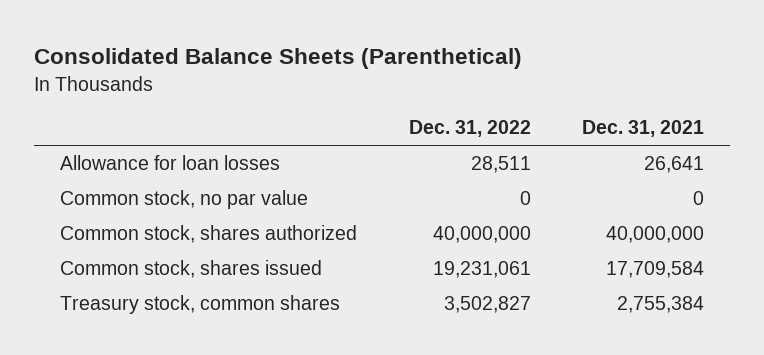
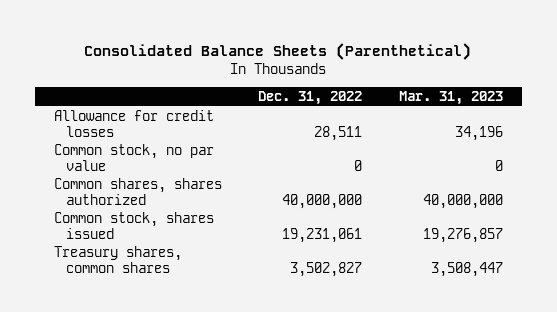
- | Dec. 31, 2022 | Dec. 31, 2021
+ | Dec. 31, 2022 | Mar. 31, 2023
- Allowance for loan losses | 28,511 | 26,641
+ Allowance for credit losses | 28,511 | 34,196
- Common stock, shares authorized | 40,000,000 | 40,000,000
+ Common shares, shares authorized | 40,000,000 | 40,000,000
- Treasury stock, common shares | 3,502,827 | 2,755,384
+ Treasury shares, common shares | 3,502,827 | 3,508,447

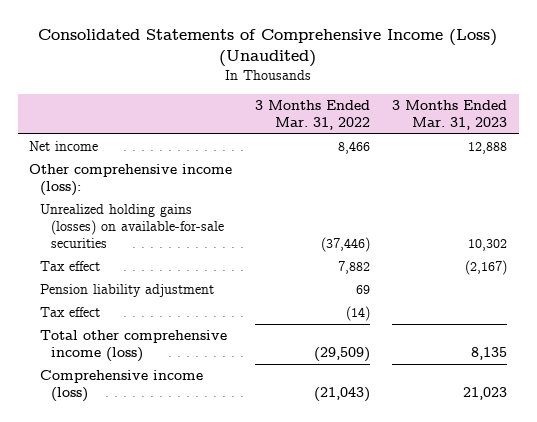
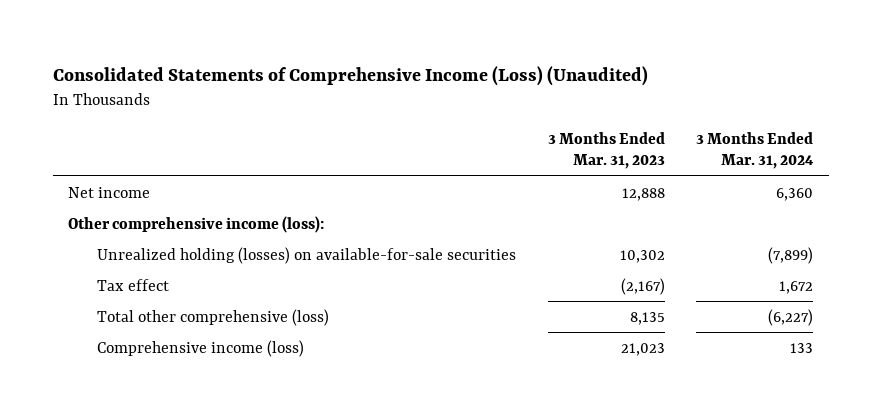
- | 3 Months Ended Mar. 31, 2022 | 3 Months Ended Mar. 31, 2023
+ | 3 Months Ended Mar. 31, 2023 | 3 Months Ended Mar. 31, 2024
- Unrealized holding gains (losses) on available-for-sale securities | (37,446) | 10,302
+ Unrealized holding (losses) on available-for-sale securities | 10,302 | (7,899)
- Pension liability adjustment | 69 |
- Tax effect | (14) |
- Total other comprehensive income (loss) | (29,509) | 8,135
+ Total other comprehensive (loss) | 8,135 | (6,227)

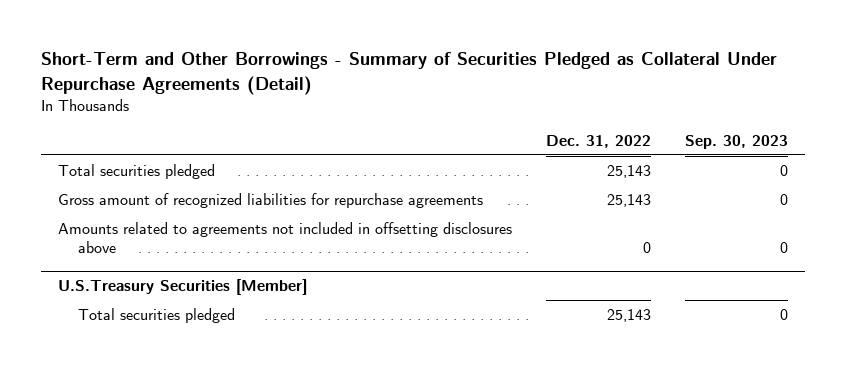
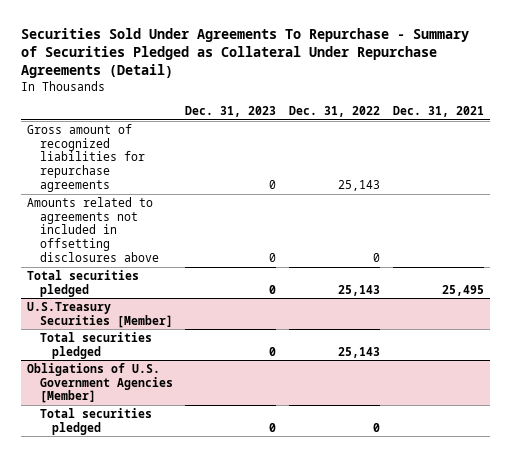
- Short-Term and Other Borrowings - Summary of Securities Pledged as Collateral Under Repurchase Agreements (Detail)
+ Securities Sold Under Agreements To Repurchase - Summary of Securities Pledged as Collateral Under Repurchase Agreements (Detail)
- | Dec. 31, 2022 | Sep. 30, 2023
+ | Dec. 31, 2023 | Dec. 31, 2022 | Dec. 31, 2021
moved down: Total securities pledged | 0 | 25,143 | 25,495
+ Obligations of U.S. Government Agencies [Member]
+ Total securities pledged | 0 | 0 |

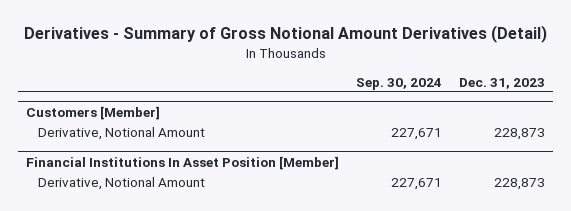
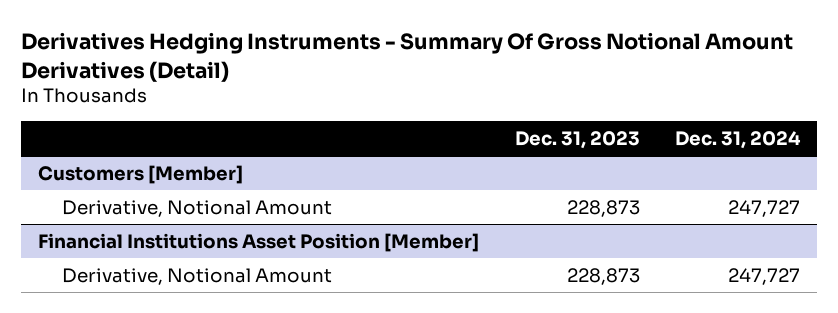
- Derivatives - Summary of Gross Notional Amount Derivatives (Detail)
+ Derivatives Hedging Instruments - Summary Of Gross Notional Amount Derivatives (Detail)
- | Sep. 30, 2024 | Dec. 31, 2023
+ | Dec. 31, 2023 | Dec. 31, 2024
- Financial Institutions In Asset Position [Member]
+ Financial Institutions Asset Position [Member]

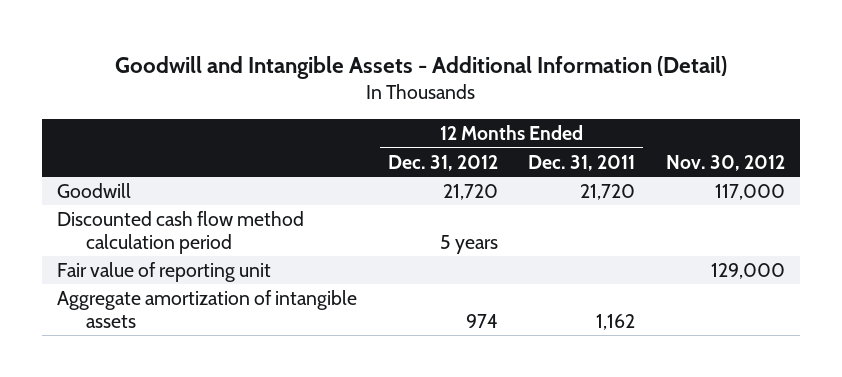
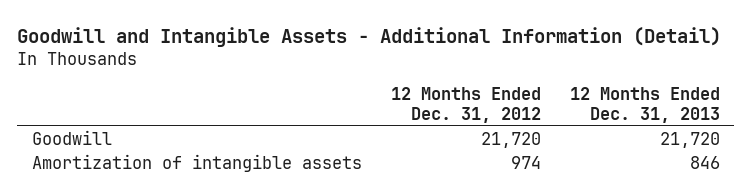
- | 12 Months Ended Dec. 31, 2012 | 12 Months Ended Dec. 31, 2011 | Nov. 30, 2012
+ | 12 Months Ended Dec. 31, 2012 | 12 Months Ended Dec. 31, 2013
- Discounted cash flow method calculation period | 5 years | |
- Fair value of reporting unit | | | 129,000
- Aggregate amortization of intangible assets | 974 | 1,162 |
+ Amortization of intangible assets | 974 | 846

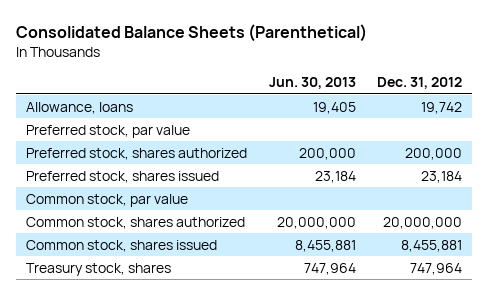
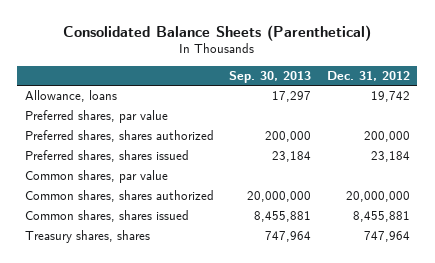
- | Jun. 30, 2013 | Dec. 31, 2012
+ | Sep. 30, 2013 | Dec. 31, 2012
- Preferred stock, par value
- Preferred stock, shares authorized | 200,000 | 200,000
- Preferred stock, shares issued | 23,184 | 23,184
- Common stock, par value
- Common stock, shares authorized | 20,000,000 | 20,000,000
- Common stock, shares issued | 8,455,881 | 8,455,881
- Treasury stock, shares | 747,964 | 747,964
+ Preferred shares, par value
+ Preferred shares, shares authorized | 200,000 | 200,000
+ Preferred shares, shares issued | 23,184 | 23,184
+ Common shares, par value
+ Common shares, shares authorized | 20,000,000 | 20,000,000
+ Common shares, shares issued | 8,455,881 | 8,455,881
+ Treasury shares, shares | 747,964 | 747,964

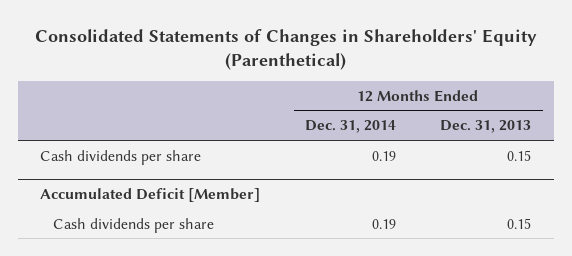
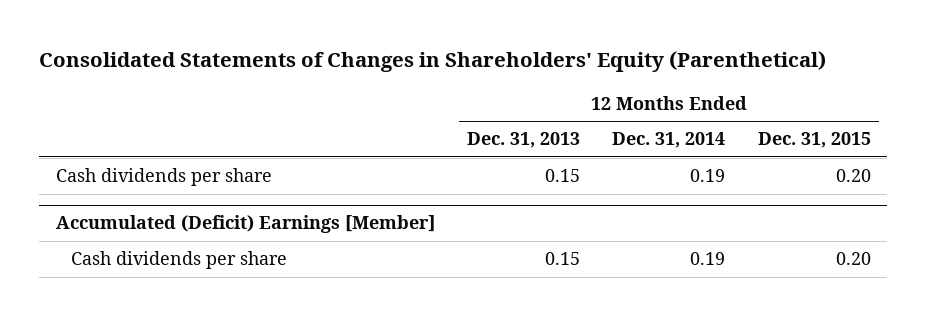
- | 12 Months Ended Dec. 31, 2014 | 12 Months Ended Dec. 31, 2013
+ | 12 Months Ended Dec. 31, 2013 | 12 Months Ended Dec. 31, 2014 | 12 Months Ended Dec. 31, 2015
- Accumulated Deficit [Member]
+ Accumulated (Deficit) Earnings [Member]

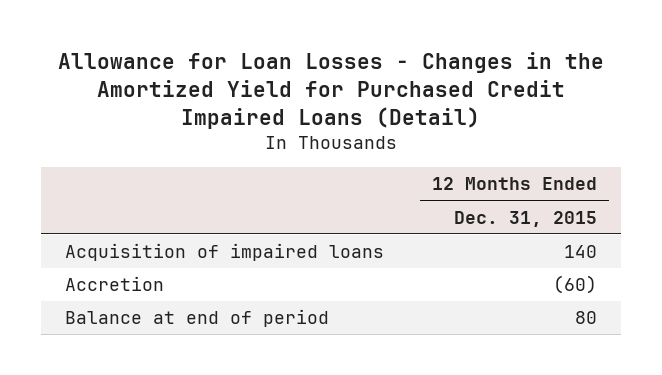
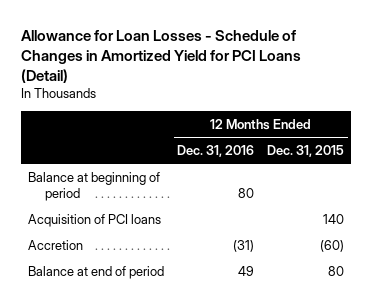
- Allowance for Loan Losses - Changes in the Amortized Yield for Purchased Credit Impaired Loans (Detail)
+ Allowance for Loan Losses - Schedule of Changes in Amortized Yield for PCI Loans (Detail)
- | 12 Months Ended Dec. 31, 2015
+ | 12 Months Ended Dec. 31, 2016 | 12 Months Ended Dec. 31, 2015
- Acquisition of impaired loans | 140
+ Balance at beginning of period | 80 |
+ Acquisition of PCI loans | | 140

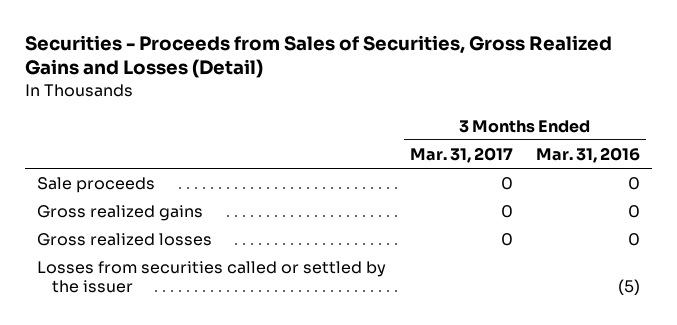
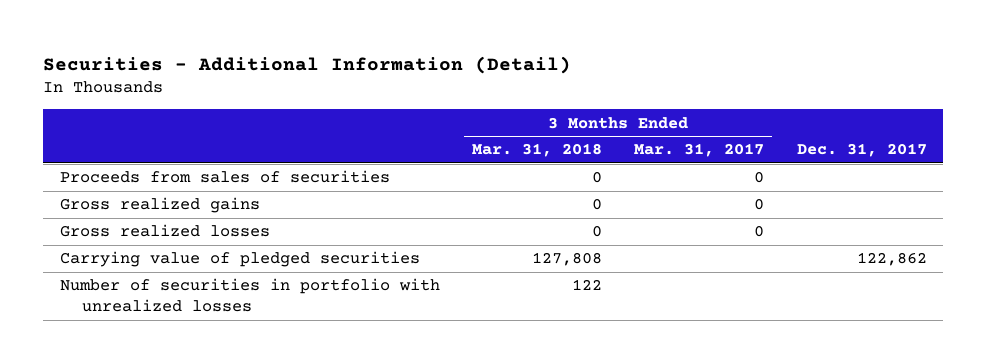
- Securities - Proceeds from Sales of Securities, Gross Realized Gains and Losses (Detail)
+ Securities - Additional Information (Detail)
- | 3 Months Ended Mar. 31, 2017 | 3 Months Ended Mar. 31, 2016
+ | 3 Months Ended Mar. 31, 2018 | 3 Months Ended Mar. 31, 2017 | Dec. 31, 2017
- Sale proceeds | 0 | 0
+ Proceeds from sales of securities | 0 | 0 |
- Losses from securities called or settled by the issuer | | (5)
+ Carrying value of pledged securities | 127,808 | | 122,862
+ Number of securities in portfolio with unrealized losses | 122 | |

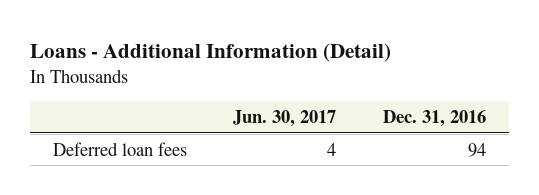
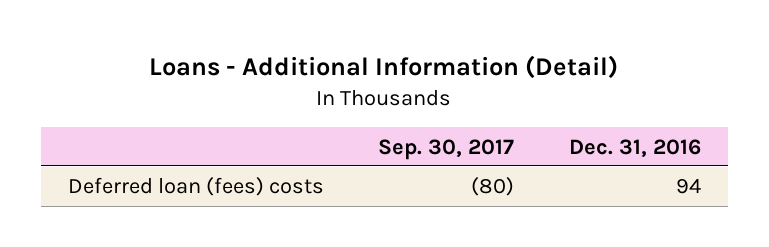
- | Jun. 30, 2017 | Dec. 31, 2016
+ | Sep. 30, 2017 | Dec. 31, 2016
- Deferred loan fees | 4 | 94
+ Deferred loan (fees) costs | (80) | 94

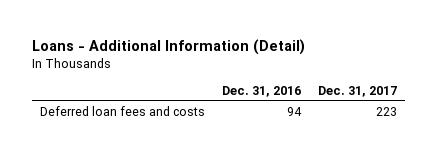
- | Sep. 30, 2017 | Dec. 31, 2016
+ | Dec. 31, 2016 | Dec. 31, 2017
- Deferred loan (fees) costs | (80) | 94
+ Deferred loan fees and costs | 94 | 223

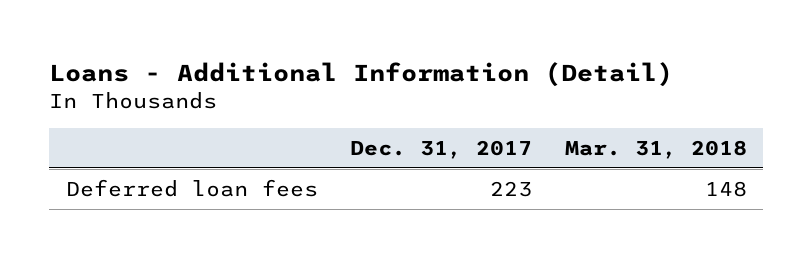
- | Dec. 31, 2016 | Dec. 31, 2017
+ | Dec. 31, 2017 | Mar. 31, 2018
- Deferred loan fees and costs | 94 | 223
+ Deferred loan fees | 223 | 148

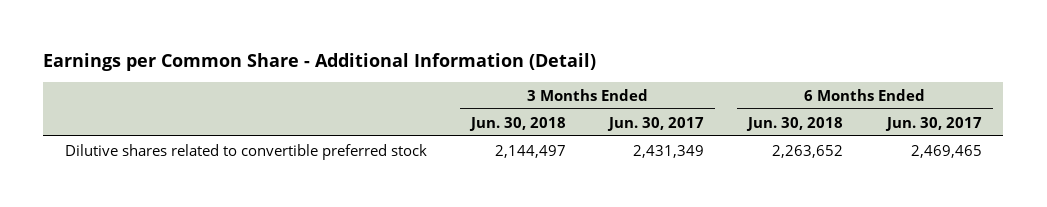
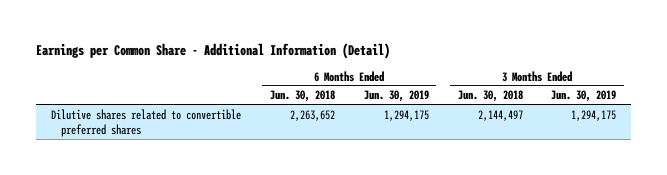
- | 3 Months Ended Jun. 30, 2018 | 3 Months Ended Jun. 30, 2017 | 6 Months Ended Jun. 30, 2018 | 6 Months Ended Jun. 30, 2017
+ | 6 Months Ended Jun. 30, 2018 | 6 Months Ended Jun. 30, 2019 | 3 Months Ended Jun. 30, 2018 | 3 Months Ended Jun. 30, 2019
- Dilutive shares related to convertible preferred stock | 2,144,497 | 2,431,349 | 2,263,652 | 2,469,465
+ Dilutive shares related to convertible preferred shares | 2,263,652 | 1,294,175 | 2,144,497 | 1,294,175

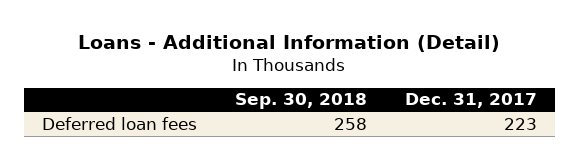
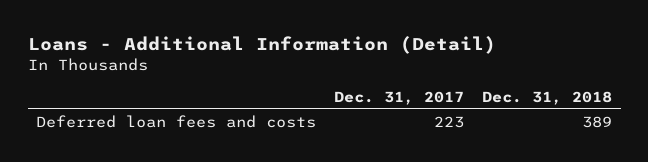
- | Sep. 30, 2018 | Dec. 31, 2017
+ | Dec. 31, 2017 | Dec. 31, 2018
- Deferred loan fees | 258 | 223
+ Deferred loan fees and costs | 223 | 389

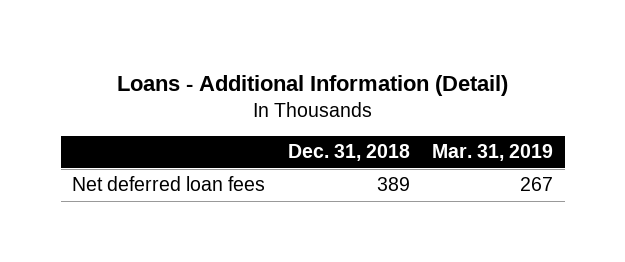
- | Dec. 31, 2017 | Dec. 31, 2018
+ | Dec. 31, 2018 | Mar. 31, 2019
- Deferred loan fees and costs | 223 | 389
+ Net deferred loan fees | 389 | 267

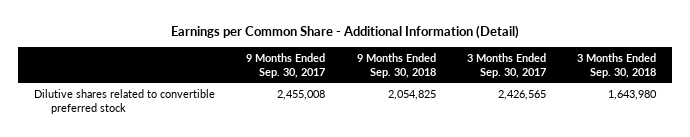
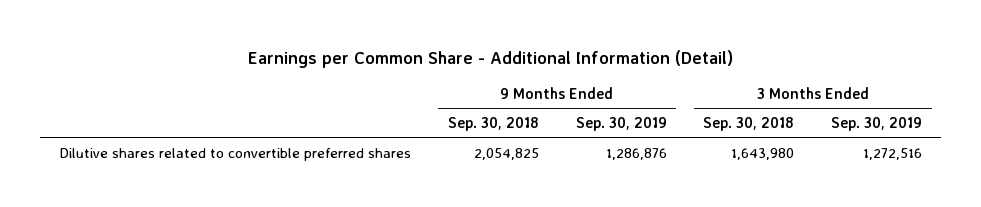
- | 9 Months Ended Sep. 30, 2017 | 9 Months Ended Sep. 30, 2018 | 3 Months Ended Sep. 30, 2017 | 3 Months Ended Sep. 30, 2018
+ | 9 Months Ended Sep. 30, 2018 | 9 Months Ended Sep. 30, 2019 | 3 Months Ended Sep. 30, 2018 | 3 Months Ended Sep. 30, 2019
- Dilutive shares related to convertible preferred stock | 2,455,008 | 2,054,825 | 2,426,565 | 1,643,980
+ Dilutive shares related to convertible preferred shares | 2,054,825 | 1,286,876 | 1,643,980 | 1,272,516

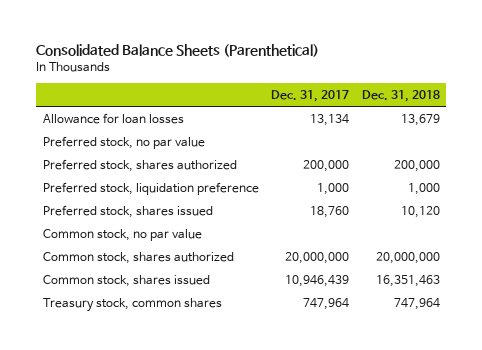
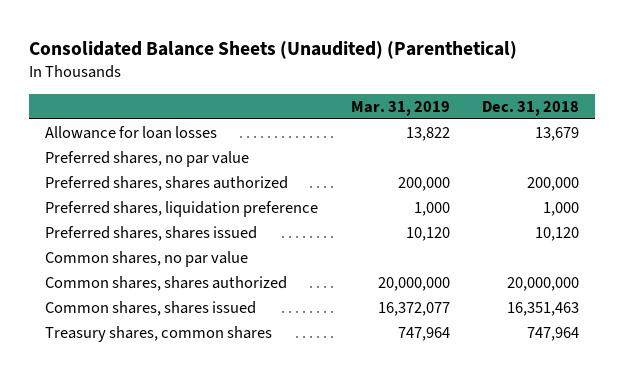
- Consolidated Balance Sheets (Parenthetical)
+ Consolidated Balance Sheets (Unaudited) (Parenthetical)
- | Dec. 31, 2017 | Dec. 31, 2018
+ | Mar. 31, 2019 | Dec. 31, 2018
- Preferred stock, no par value
- Preferred stock, shares authorized | 200,000 | 200,000
- Preferred stock, liquidation preference | 1,000 | 1,000
- Preferred stock, shares issued | 18,760 | 10,120
- Common stock, no par value
- Common stock, shares authorized | 20,000,000 | 20,000,000
- Common stock, shares issued | 10,946,439 | 16,351,463
- Treasury stock, common shares | 747,964 | 747,964
+ Preferred shares, no par value
+ Preferred shares, shares authorized | 200,000 | 200,000
+ Preferred shares, liquidation preference | 1,000 | 1,000
+ Preferred shares, shares issued | 10,120 | 10,120
+ Common shares, no par value
+ Common shares, shares authorized | 20,000,000 | 20,000,000
+ Common shares, shares issued | 16,372,077 | 16,351,463
+ Treasury shares, common shares | 747,964 | 747,964

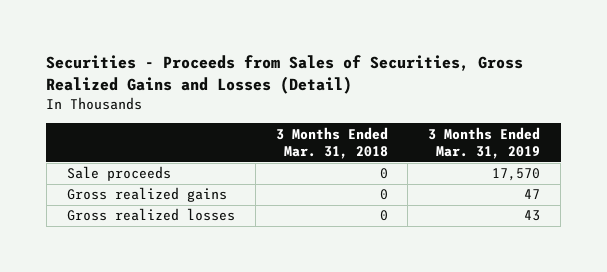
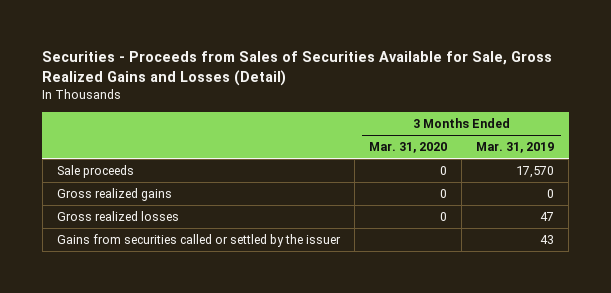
- Securities - Proceeds from Sales of Securities, Gross Realized Gains and Losses (Detail)
+ Securities - Proceeds from Sales of Securities Available for Sale, Gross Realized Gains and Losses (Detail)
- | 3 Months Ended Mar. 31, 2018 | 3 Months Ended Mar. 31, 2019
+ | 3 Months Ended Mar. 31, 2020 | 3 Months Ended Mar. 31, 2019
- Gross realized gains | 0 | 47
- Gross realized losses | 0 | 43
+ Gross realized gains | 0 | 0
+ Gross realized losses | 0 | 47
+ Gains from securities called or settled by the issuer | | 43

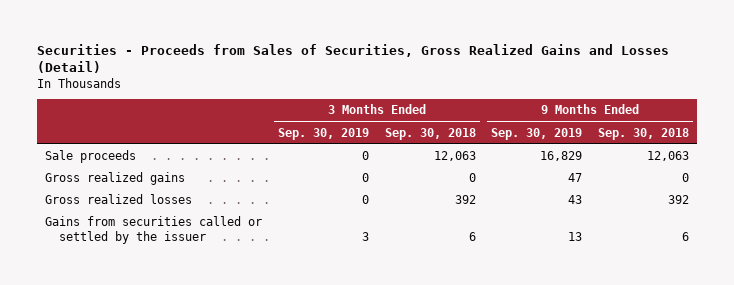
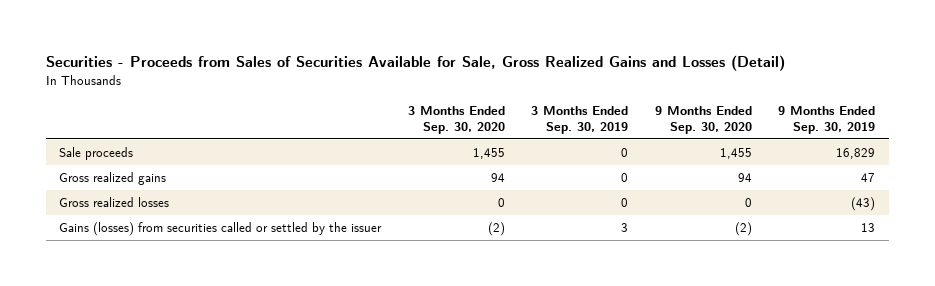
- Securities - Proceeds from Sales of Securities, Gross Realized Gains and Losses (Detail)
+ Securities - Proceeds from Sales of Securities Available for Sale, Gross Realized Gains and Losses (Detail)
- | 3 Months Ended Sep. 30, 2019 | 3 Months Ended Sep. 30, 2018 | 9 Months Ended Sep. 30, 2019 | 9 Months Ended Sep. 30, 2018
+ | 3 Months Ended Sep. 30, 2020 | 3 Months Ended Sep. 30, 2019 | 9 Months Ended Sep. 30, 2020 | 9 Months Ended Sep. 30, 2019
- Gross realized losses | 0 | 392 | 43 | 392
- Gains from securities called or settled by the issuer | 3 | 6 | 13 | 6
+ Gross realized losses | 0 | 0 | 0 | (43)
+ Gains (losses) from securities called or settled by the issuer | (2) | 3 | (2) | 13

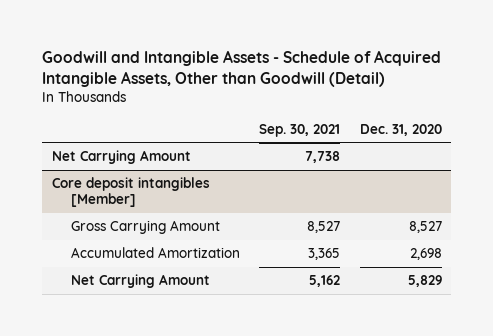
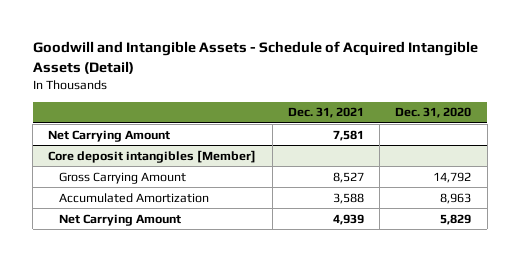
- Goodwill and Intangible Assets - Schedule of Acquired Intangible Assets, Other than Goodwill (Detail)
+ Goodwill and Intangible Assets - Schedule of Acquired Intangible Assets (Detail)
- | Sep. 30, 2021 | Dec. 31, 2020
+ | Dec. 31, 2021 | Dec. 31, 2020
@ Core deposit intangibles [Member]
- Gross Carrying Amount | 8,527 | 8,527
- Accumulated Amortization | 3,365 | 2,698
+ Gross Carrying Amount | 8,527 | 14,792
+ Accumulated Amortization | 3,588 | 8,963

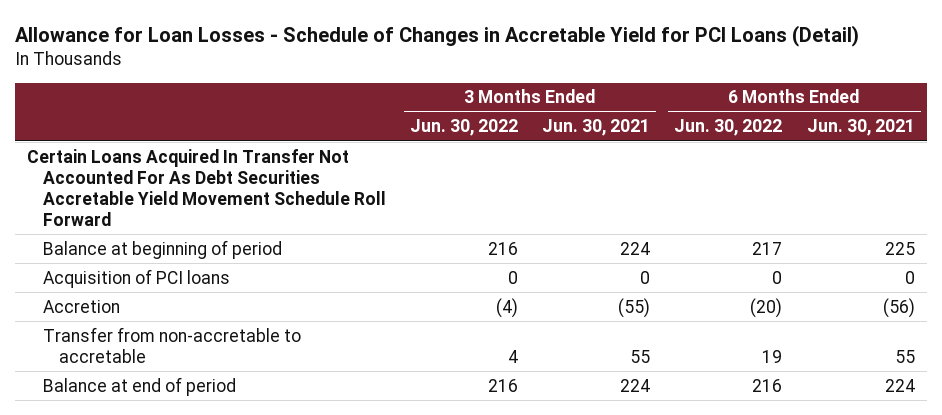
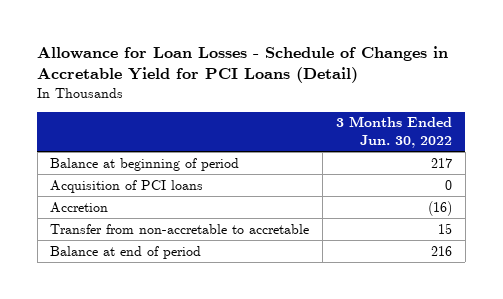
- | 3 Months Ended Jun. 30, 2022 | 3 Months Ended Jun. 30, 2021 | 6 Months Ended Jun. 30, 2022 | 6 Months Ended Jun. 30, 2021
+ | 3 Months Ended Jun. 30, 2022
- Certain Loans Acquired In Transfer Not Accounted For As Debt Securities Accretable Yield Movement Schedule Roll Forward
- Balance at beginning of period | 216 | 224 | 217 | 225
+ Balance at beginning of period | 217
- Accretion | (4) | (55) | (20) | (56)
- Transfer from non-accretable to accretable | 4 | 55 | 19 | 55
+ Accretion | (16)
+ Transfer from non-accretable to accretable | 15

